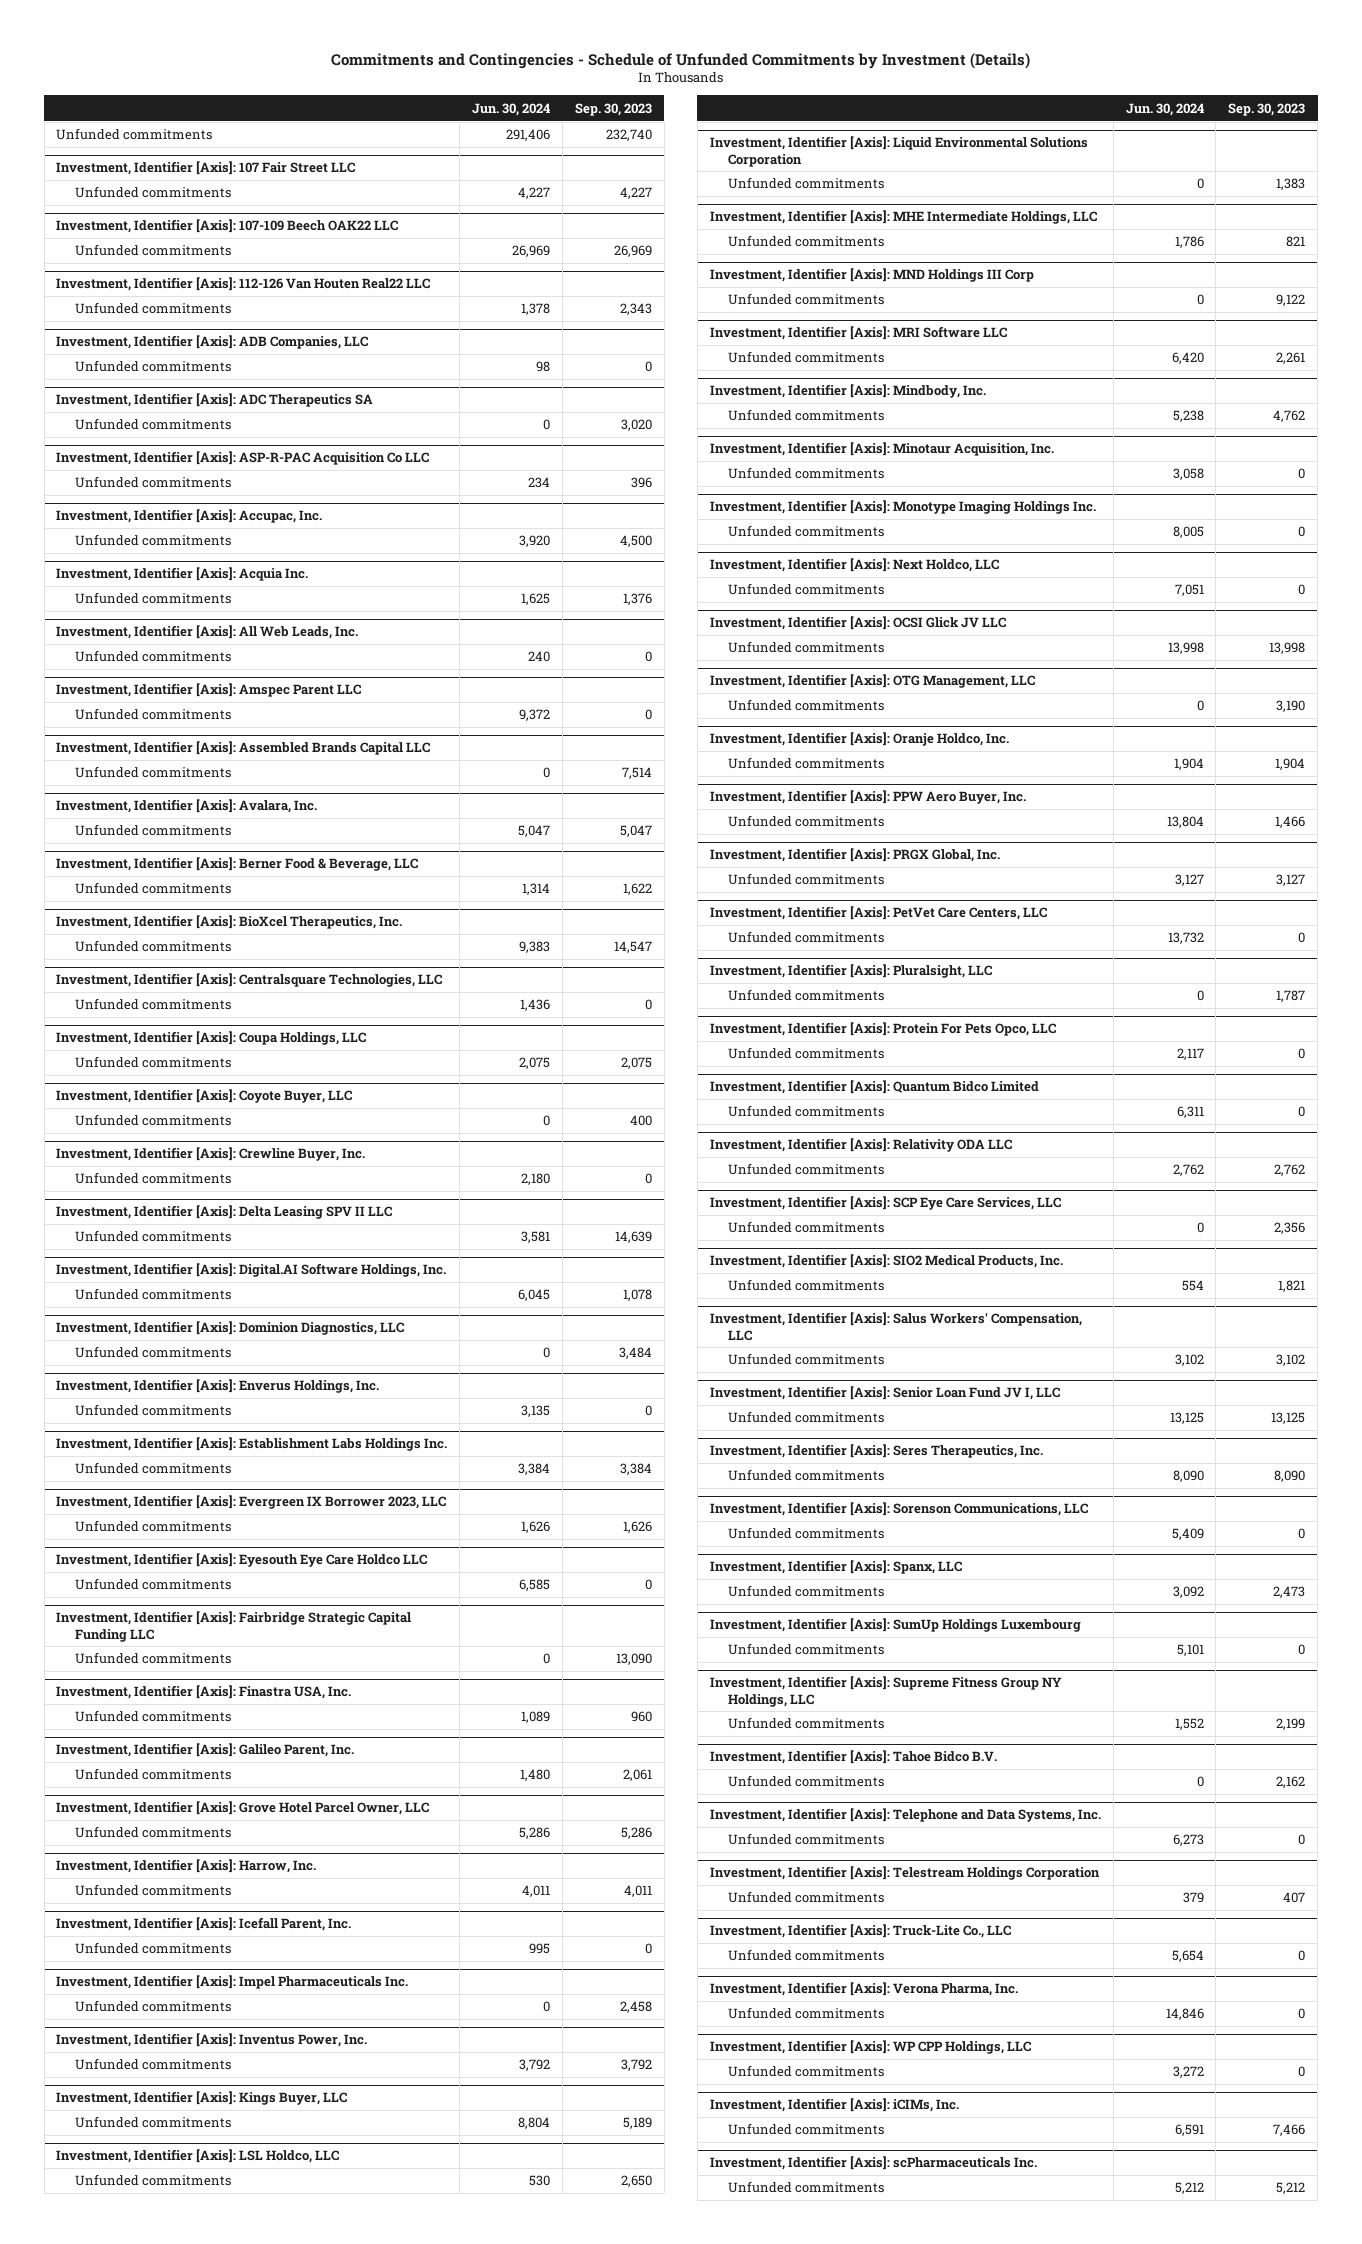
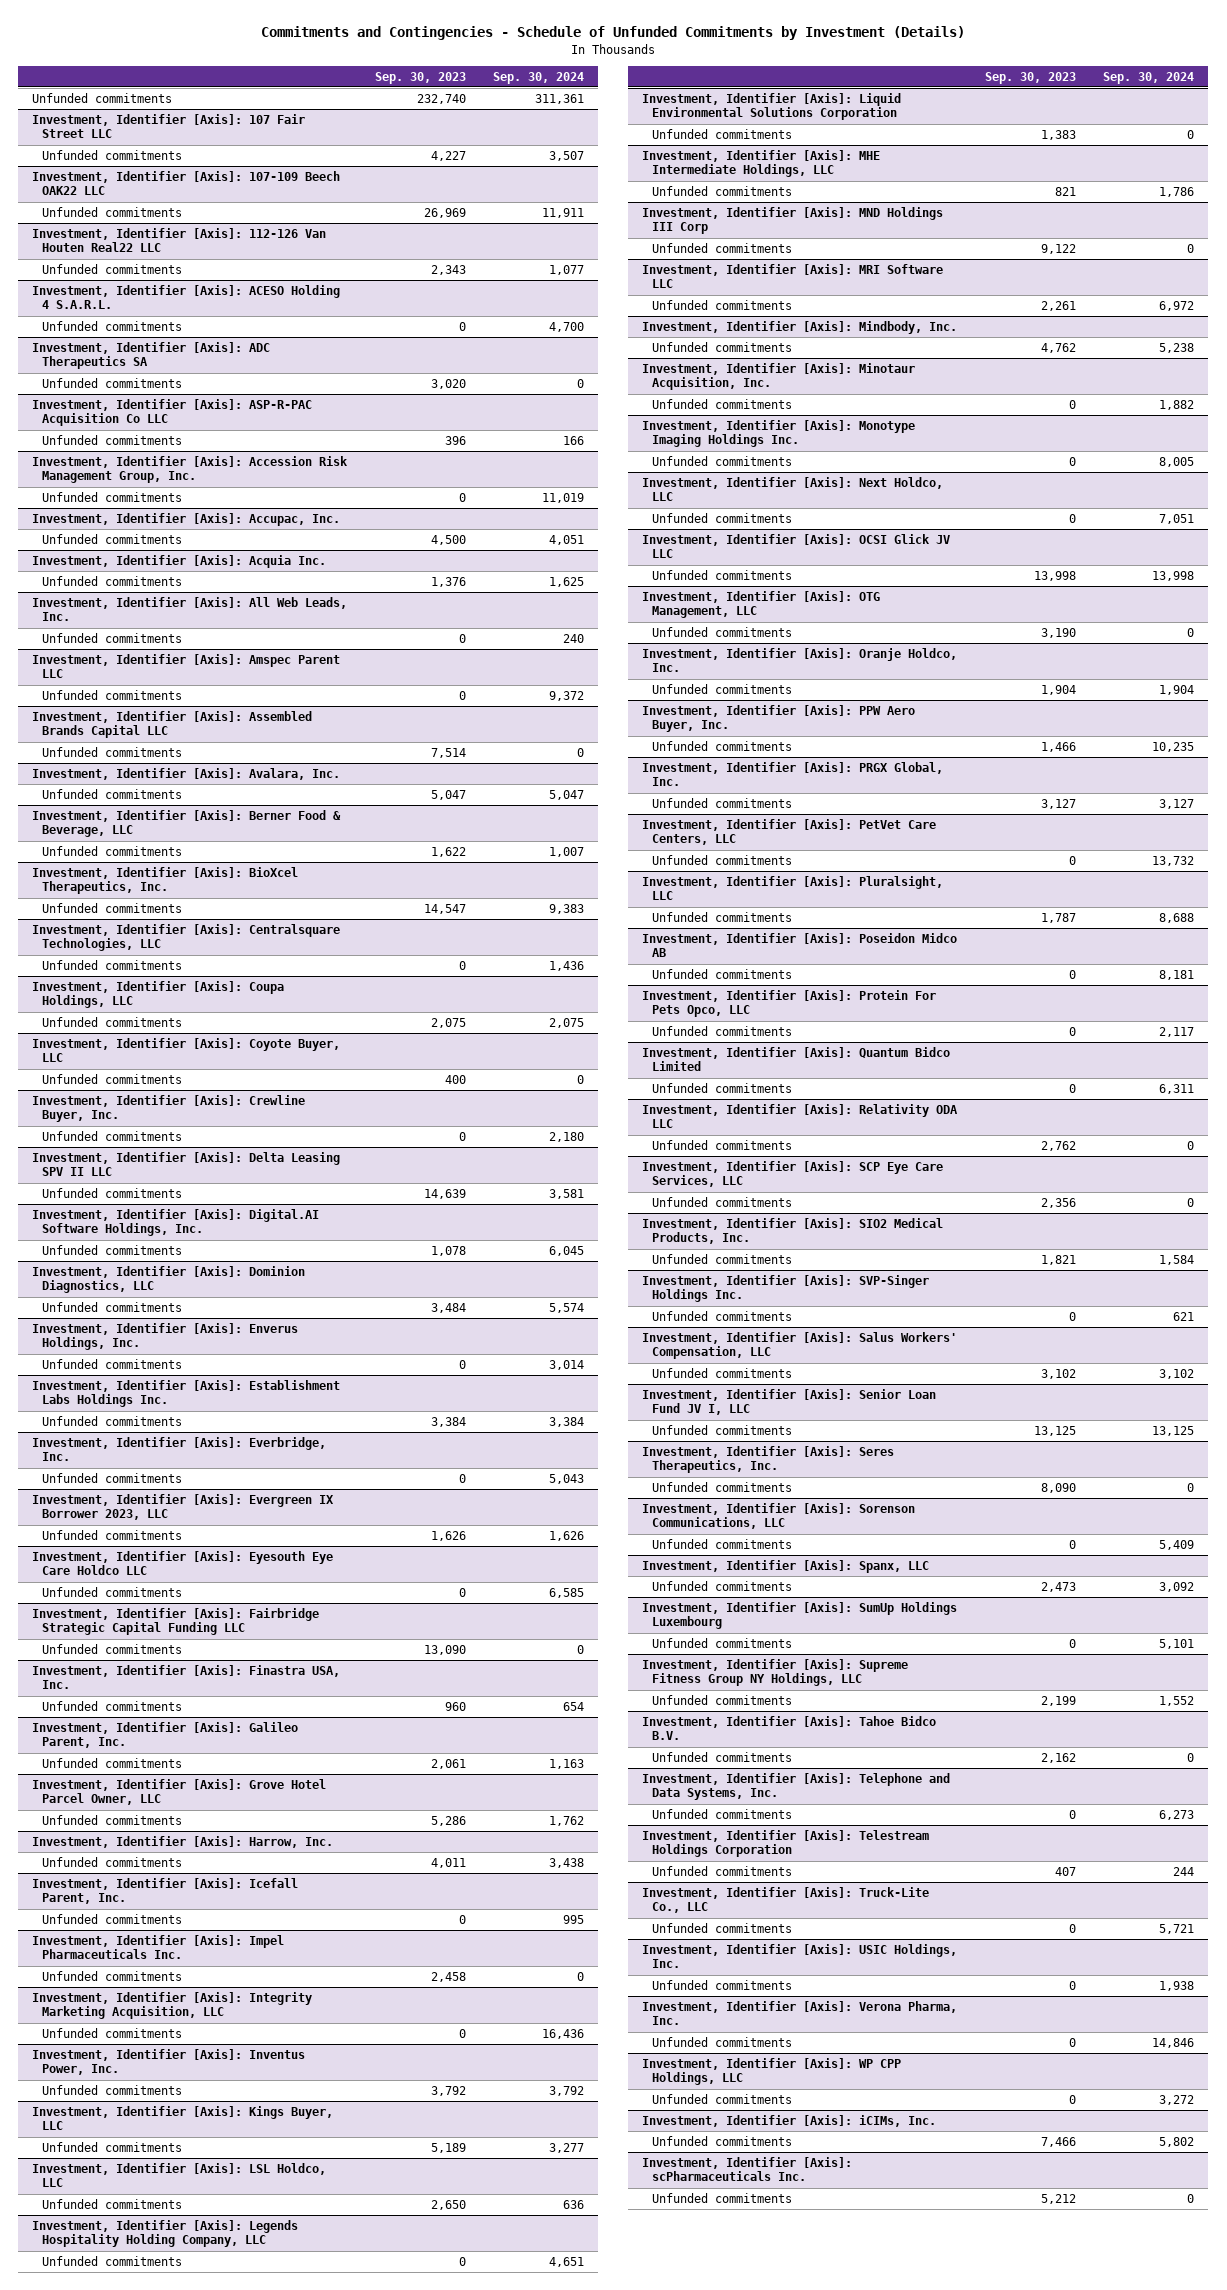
- | Jun. 30, 2024 | Sep. 30, 2023
+ | Sep. 30, 2023 | Sep. 30, 2024
- Investment, Identifier [Axis]: ADB Companies, LLC
+ Investment, Identifier [Axis]: ACESO Holding 4 S.A.R.L.
+ Investment, Identifier [Axis]: Accession Risk Management Group, Inc.
+ Unfunded commitments | 0 | 11,019
+ Investment, Identifier [Axis]: Everbridge, Inc.
+ Unfunded commitments | 0 | 5,043
+ Investment, Identifier [Axis]: Integrity Marketing Acquisition, LLC
+ Unfunded commitments | 0 | 16,436
+ Investment, Identifier [Axis]: Legends Hospitality Holding Company, LLC
+ Unfunded commitments | 0 | 4,651
+ Investment, Identifier [Axis]: Poseidon Midco AB
+ Unfunded commitments | 0 | 8,181
+ Investment, Identifier [Axis]: SVP-Singer Holdings Inc.
+ Unfunded commitments | 0 | 621
+ Investment, Identifier [Axis]: USIC Holdings, Inc.
+ Unfunded commitments | 0 | 1,938

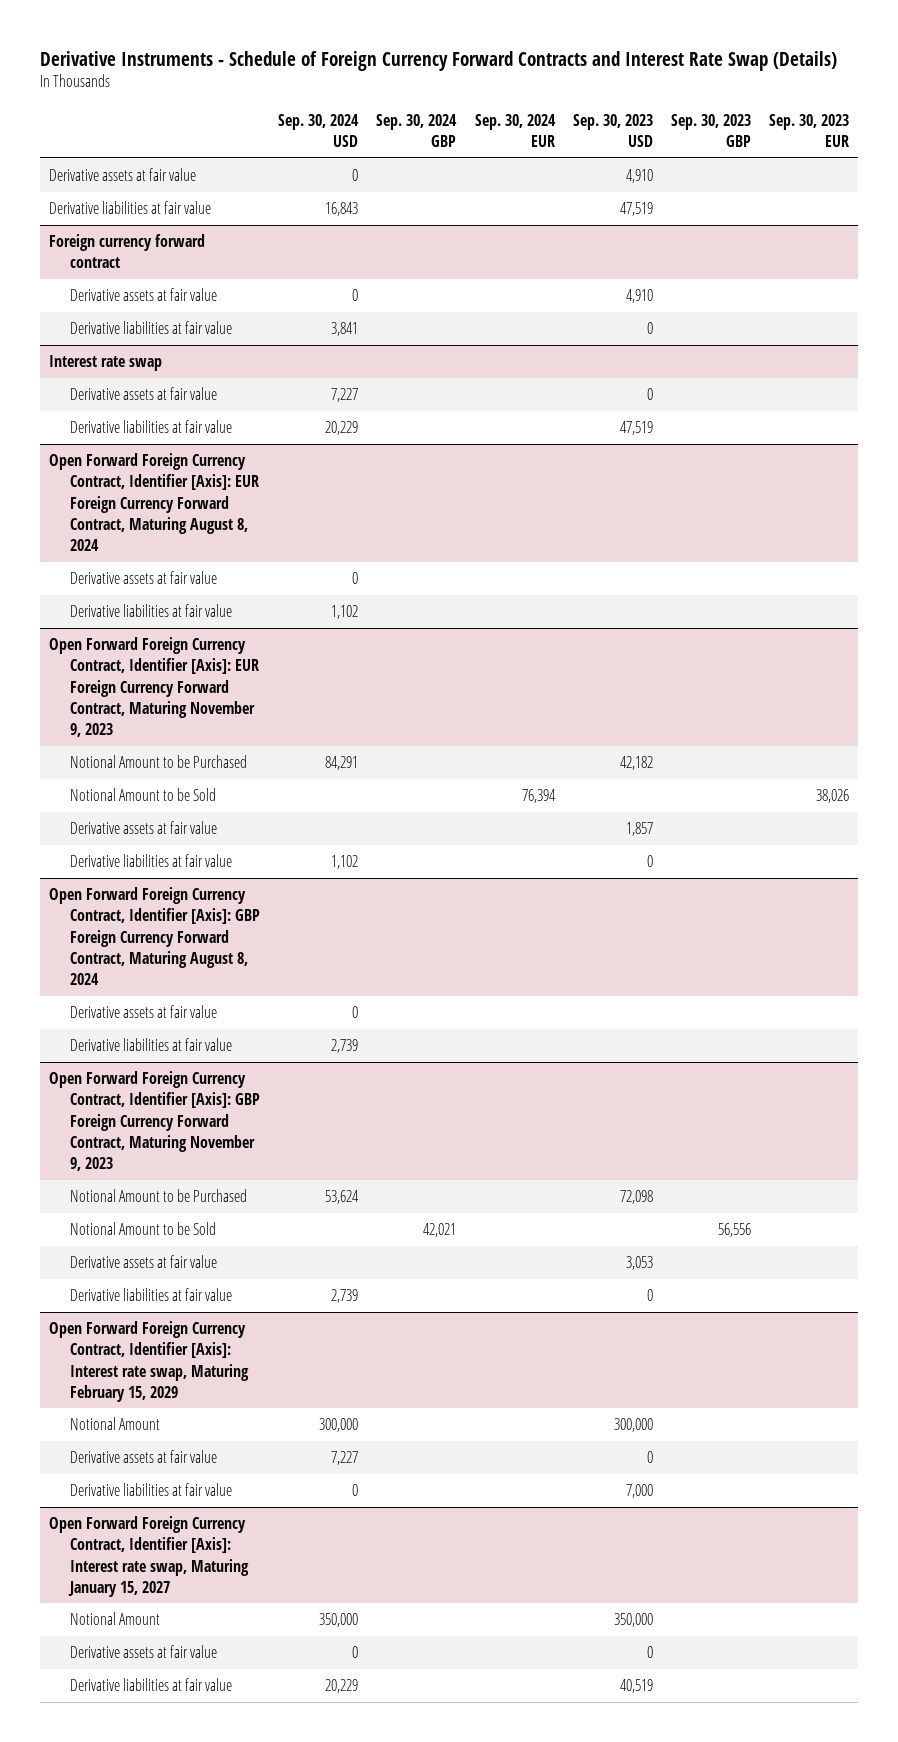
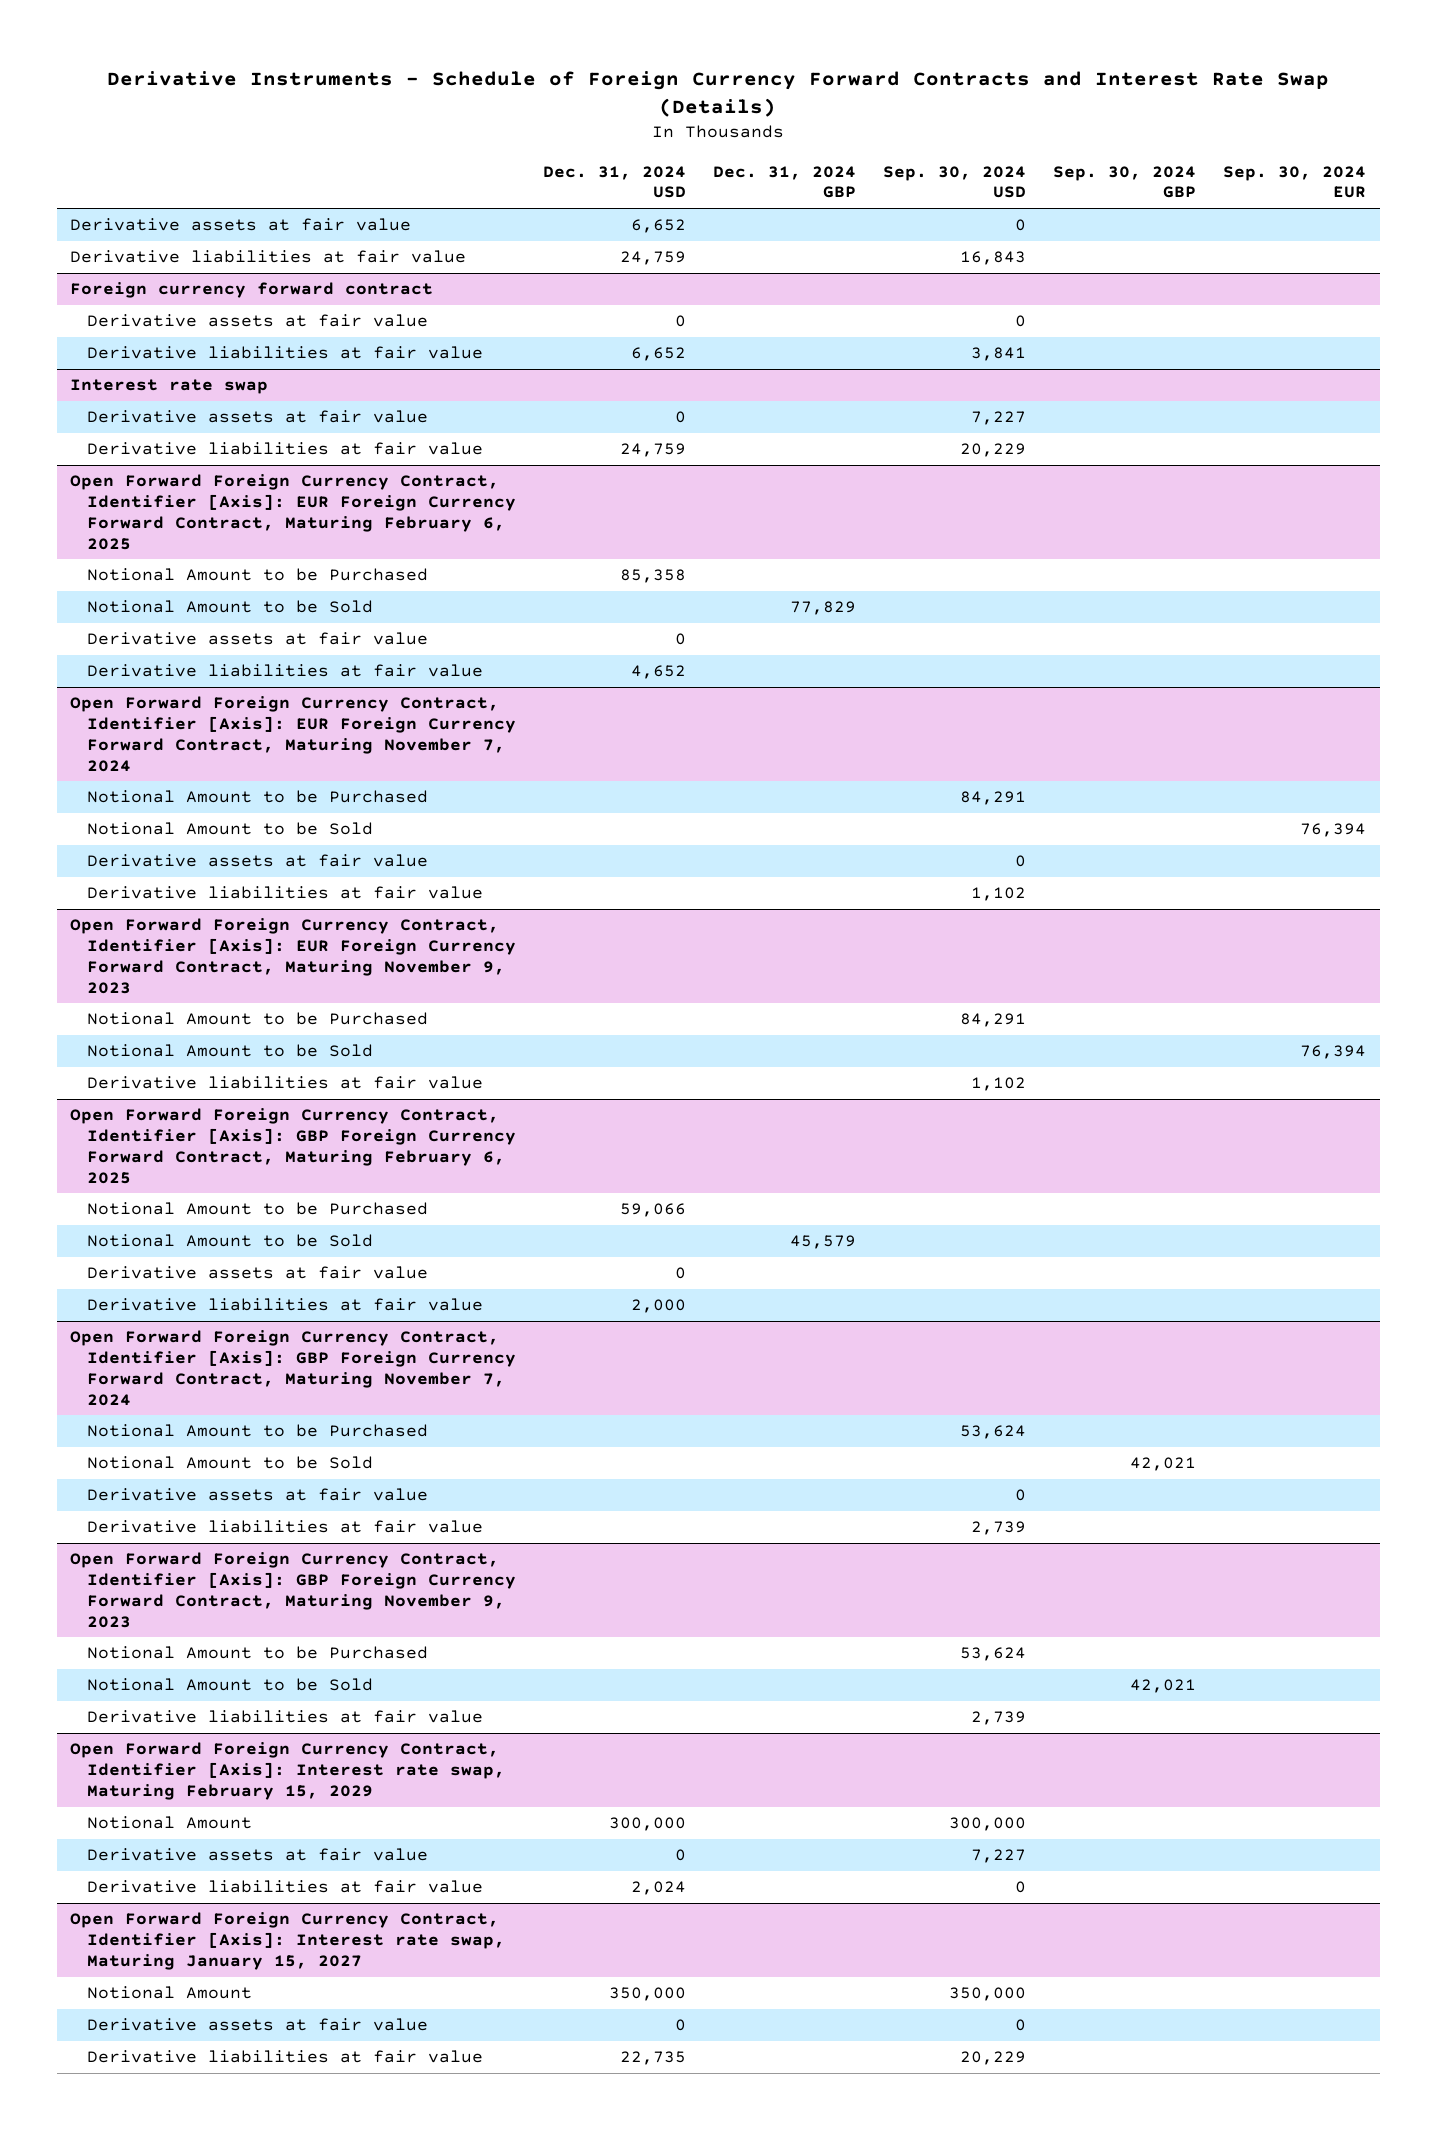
- | Sep. 30, 2024 USD | Sep. 30, 2024 GBP | Sep. 30, 2024 EUR | Sep. 30, 2023 USD | Sep. 30, 2023 GBP | Sep. 30, 2023 EUR
+ | Dec. 31, 2024 USD | Dec. 31, 2024 GBP | Sep. 30, 2024 USD | Sep. 30, 2024 GBP | Sep. 30, 2024 EUR
- Open Forward Foreign Currency Contract, Identifier [Axis]: EUR Foreign Currency Forward Contract, Maturing August 8, 2024
+ Open Forward Foreign Currency Contract, Identifier [Axis]: EUR Foreign Currency Forward Contract, Maturing February 6, 2025
+ Notional Amount to be Purchased | 85,358 | | | |
+ Notional Amount to be Sold | | 77,829 | | |
+ Derivative assets at fair value | 0 | | | |
+ Derivative liabilities at fair value | 4,652 | | | |
+ Open Forward Foreign Currency Contract, Identifier [Axis]: EUR Foreign Currency Forward Contract, Maturing November 7, 2024
+ Notional Amount to be Purchased | | | 84,291 | |
+ Notional Amount to be Sold | | | | | 76,394
@ Open Forward Foreign Currency Contract, Identifier [Axis]: EUR Foreign Currency Forward Contract, Maturing November 9, 2023
- Derivative assets at fair value | | | | 1,857 | |
- Open Forward Foreign Currency Contract, Identifier [Axis]: GBP Foreign Currency Forward Contract, Maturing August 8, 2024
+ Open Forward Foreign Currency Contract, Identifier [Axis]: GBP Foreign Currency Forward Contract, Maturing February 6, 2025
+ Notional Amount to be Purchased | 59,066 | | | |
+ Notional Amount to be Sold | | 45,579 | | |
+ Derivative assets at fair value | 0 | | | |
+ Derivative liabilities at fair value | 2,000 | | | |
+ Open Forward Foreign Currency Contract, Identifier [Axis]: GBP Foreign Currency Forward Contract, Maturing November 7, 2024
+ Notional Amount to be Purchased | | | 53,624 | |
+ Notional Amount to be Sold | | | | 42,021 |
@ Open Forward Foreign Currency Contract, Identifier [Axis]: GBP Foreign Currency Forward Contract, Maturing November 9, 2023
- Derivative assets at fair value | | | | 3,053 | |

